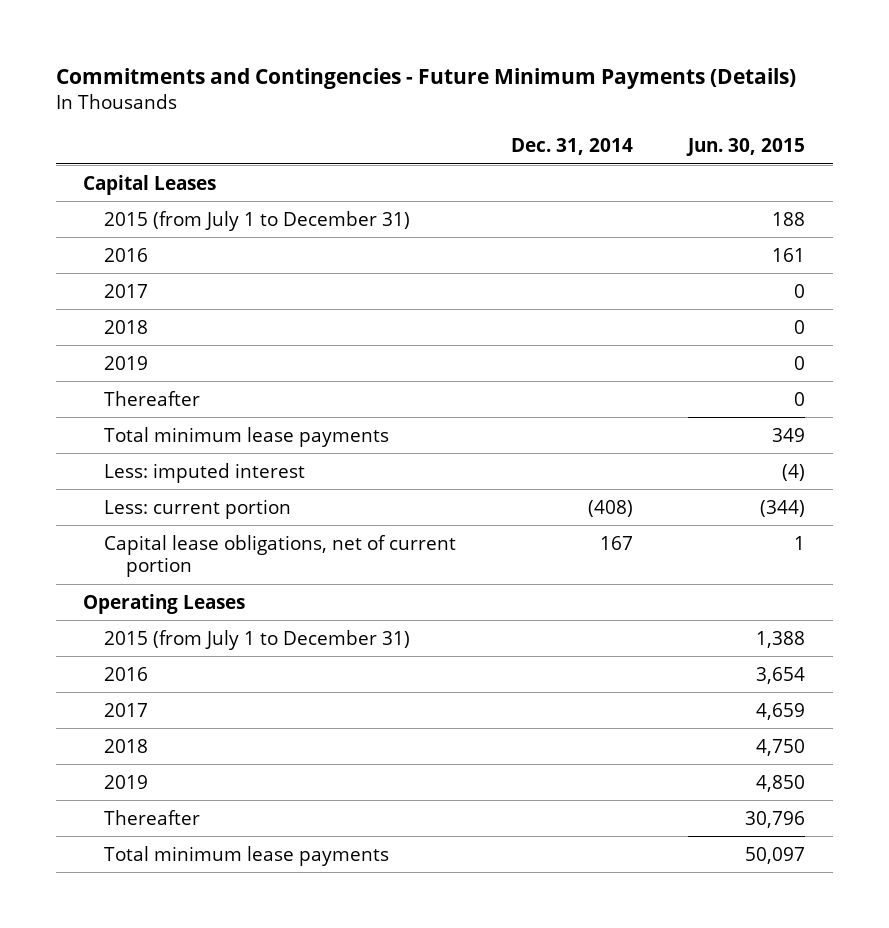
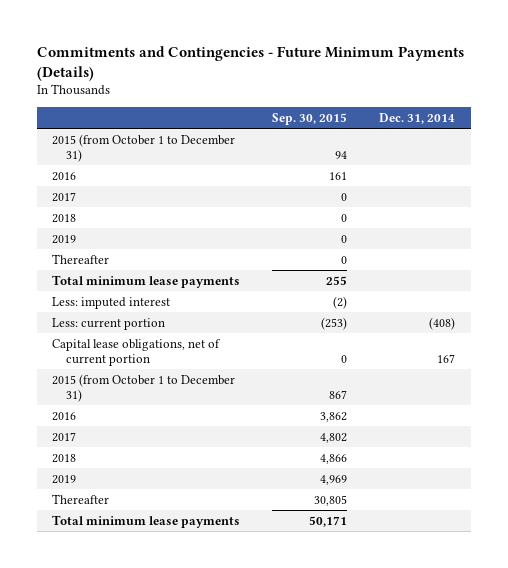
- | Dec. 31, 2014 | Jun. 30, 2015
+ | Sep. 30, 2015 | Dec. 31, 2014
- Capital Leases
- 2015 (from July 1 to December 31) | | 188
+ 2015 (from October 1 to December 31) | 94 |
- Operating Leases
- 2015 (from July 1 to December 31) | | 1,388
+ 2015 (from October 1 to December 31) | 867 |

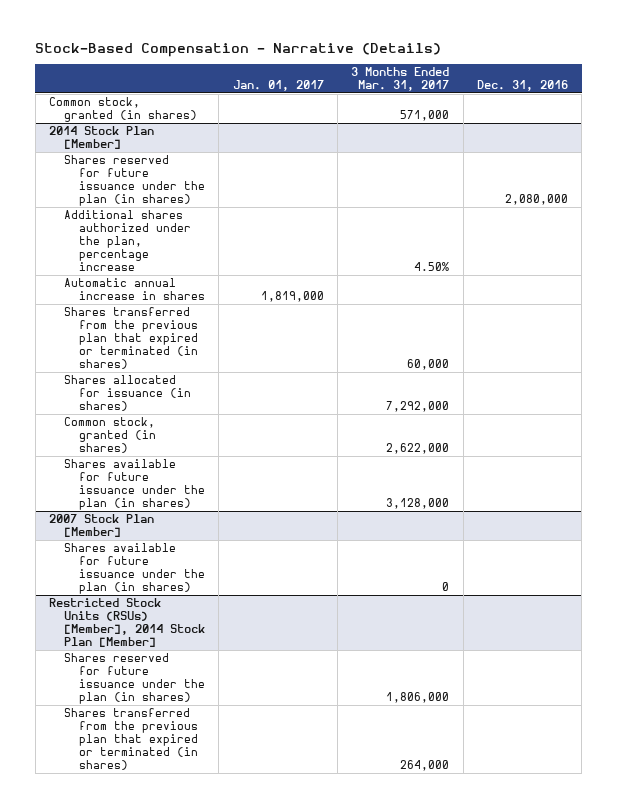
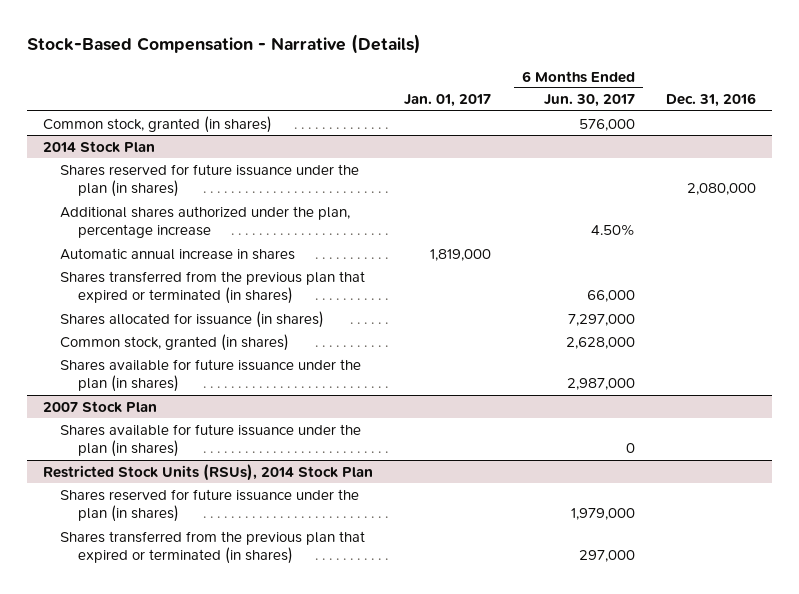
- | Jan. 01, 2017 | 3 Months Ended Mar. 31, 2017 | Dec. 31, 2016
+ | Jan. 01, 2017 | 6 Months Ended Jun. 30, 2017 | Dec. 31, 2016
- 2014 Stock Plan [Member]
+ 2014 Stock Plan
- 2007 Stock Plan [Member]
+ 2007 Stock Plan
- Restricted Stock Units (RSUs) [Member], 2014 Stock Plan [Member]
+ Restricted Stock Units (RSUs), 2014 Stock Plan

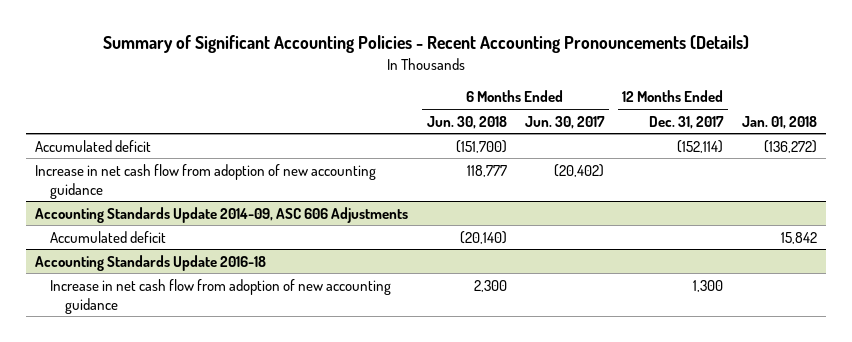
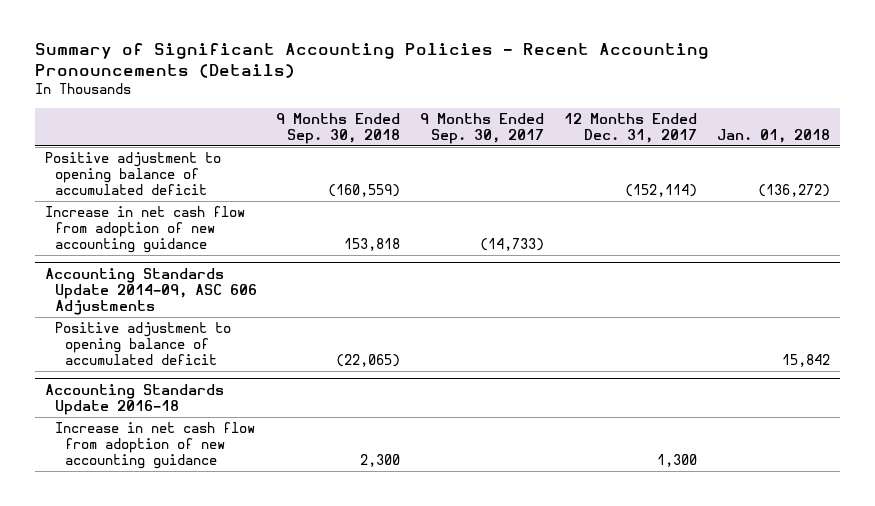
- | 6 Months Ended Jun. 30, 2018 | 6 Months Ended Jun. 30, 2017 | 12 Months Ended Dec. 31, 2017 | Jan. 01, 2018
+ | 9 Months Ended Sep. 30, 2018 | 9 Months Ended Sep. 30, 2017 | 12 Months Ended Dec. 31, 2017 | Jan. 01, 2018
- Accumulated deficit | (151,700) | | (152,114) | (136,272)
+ Positive adjustment to opening balance of accumulated deficit | (160,559) | | (152,114) | (136,272)
@ Accounting Standards Update 2014-09, ASC 606 Adjustments
- Accumulated deficit | (20,140) | | | 15,842
+ Positive adjustment to opening balance of accumulated deficit | (22,065) | | | 15,842

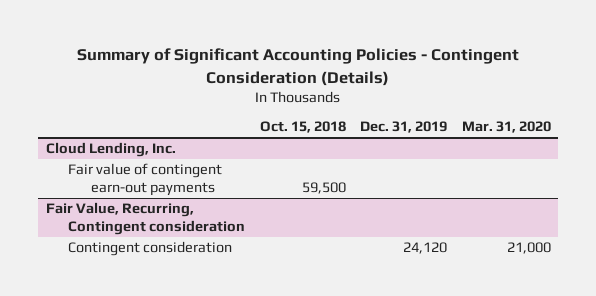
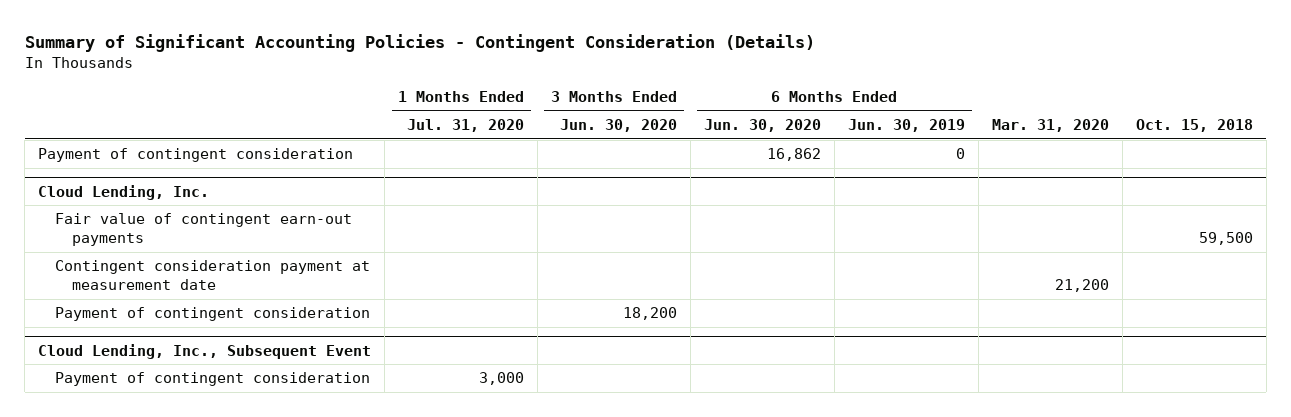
- | Oct. 15, 2018 | Dec. 31, 2019 | Mar. 31, 2020
+ | 1 Months Ended Jul. 31, 2020 | 3 Months Ended Jun. 30, 2020 | 6 Months Ended Jun. 30, 2020 | 6 Months Ended Jun. 30, 2019 | Mar. 31, 2020 | Oct. 15, 2018
+ Payment of contingent consideration | | | 16,862 | 0 | |
- Fair Value, Recurring, Contingent consideration
- Contingent consideration | | 24,120 | 21,000
@ Cloud Lending, Inc.
+ Contingent consideration payment at measurement date | | | | | 21,200 |
+ Payment of contingent consideration | | 18,200 | | | |
+ Cloud Lending, Inc., Subsequent Event
+ Payment of contingent consideration | 3,000 | | | | |

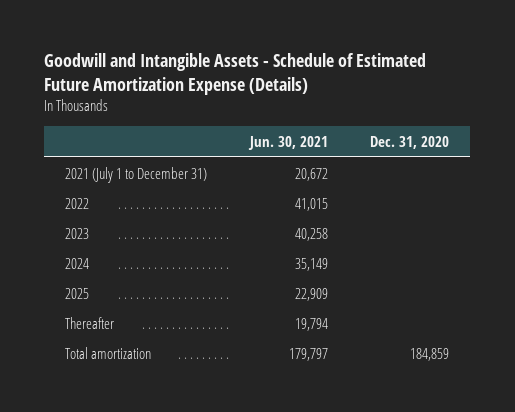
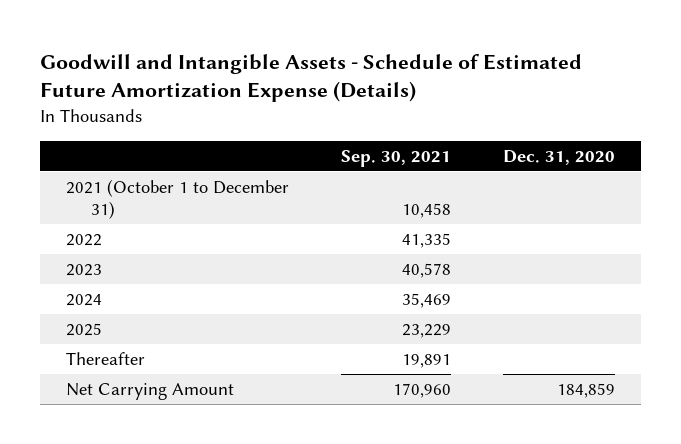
- | Jun. 30, 2021 | Dec. 31, 2020
+ | Sep. 30, 2021 | Dec. 31, 2020
- 2021 (July 1 to December 31) | 20,672 |
+ 2021 (October 1 to December 31) | 10,458 |
- Total amortization | 179,797 | 184,859
+ Net Carrying Amount | 170,960 | 184,859

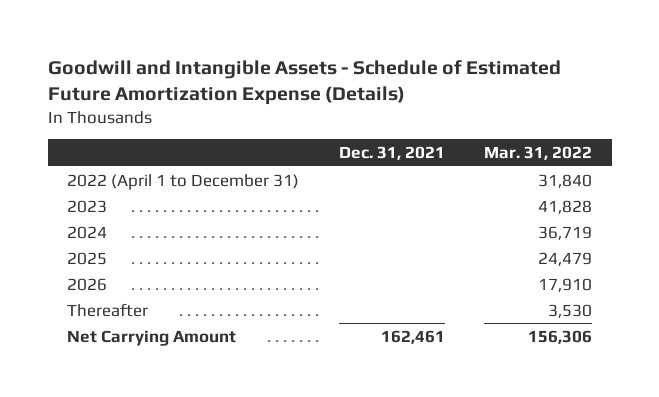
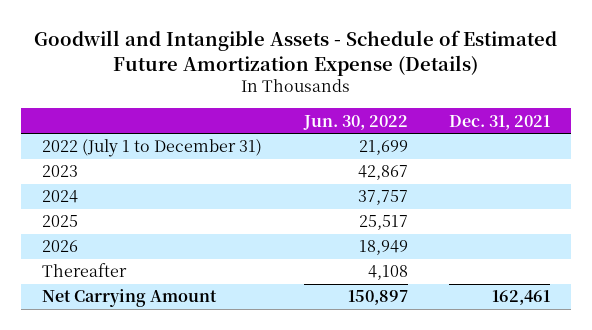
- | Dec. 31, 2021 | Mar. 31, 2022
+ | Jun. 30, 2022 | Dec. 31, 2021
- 2022 (April 1 to December 31) | | 31,840
+ 2022 (July 1 to December 31) | 21,699 |

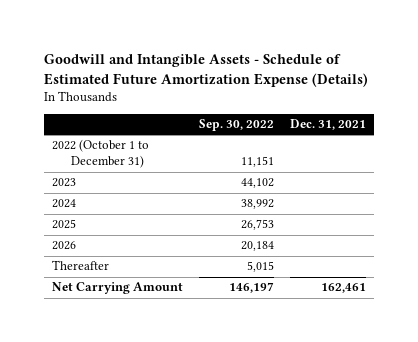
- | Jun. 30, 2022 | Dec. 31, 2021
+ | Sep. 30, 2022 | Dec. 31, 2021
- 2022 (July 1 to December 31) | 21,699 |
+ 2022 (October 1 to December 31) | 11,151 |

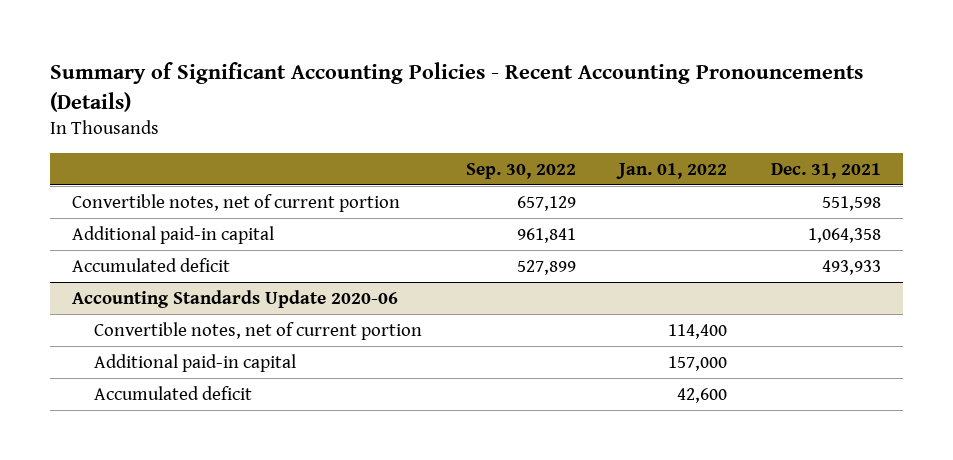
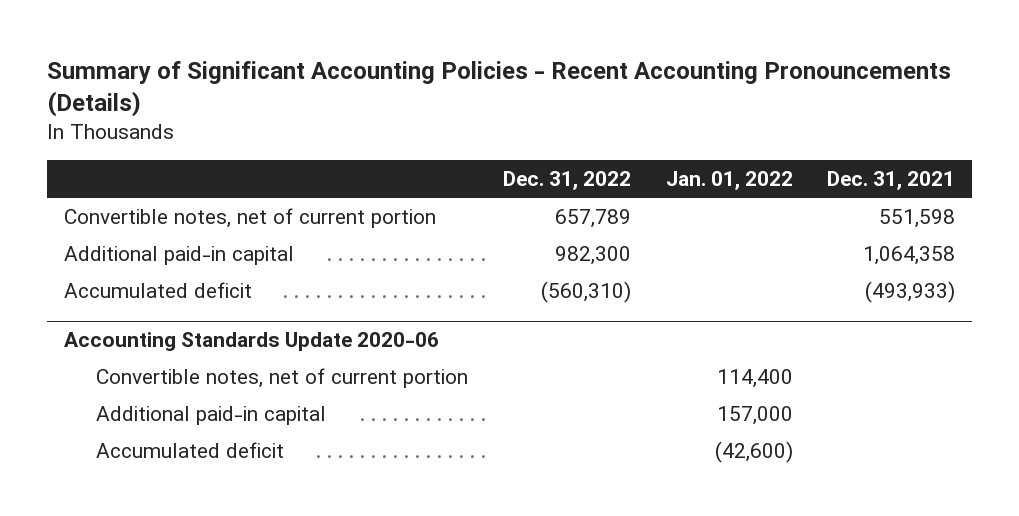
- | Sep. 30, 2022 | Jan. 01, 2022 | Dec. 31, 2021
+ | Dec. 31, 2022 | Jan. 01, 2022 | Dec. 31, 2021
- Accumulated deficit | 527,899 | | 493,933
+ Accumulated deficit | (560,310) | | (493,933)
@ Accounting Standards Update 2020-06
- Accumulated deficit | | 42,600 |
+ Accumulated deficit | | (42,600) |

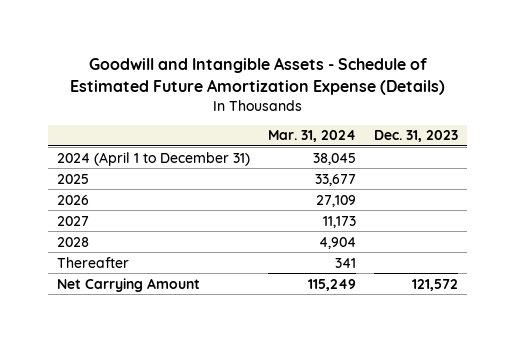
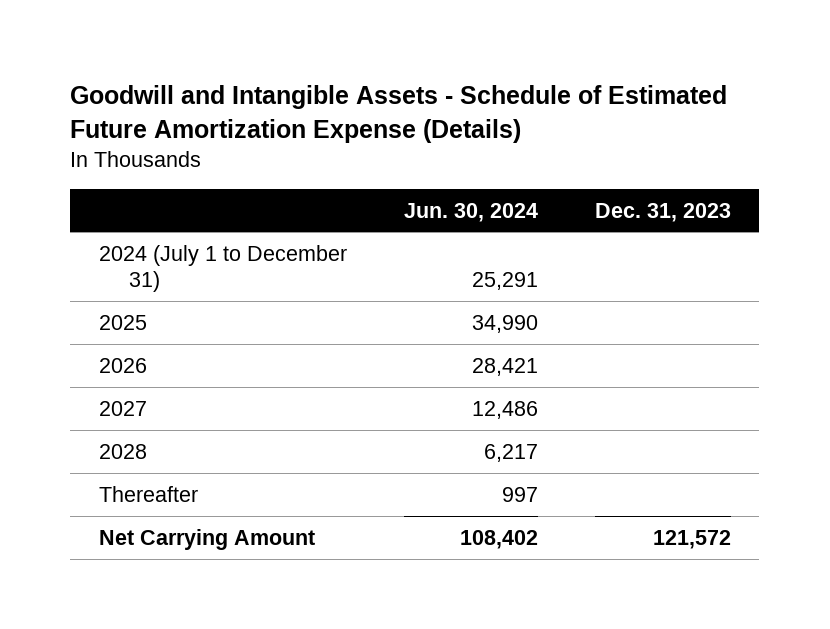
- | Mar. 31, 2024 | Dec. 31, 2023
+ | Jun. 30, 2024 | Dec. 31, 2023
- 2024 (April 1 to December 31) | 38,045 |
+ 2024 (July 1 to December 31) | 25,291 |

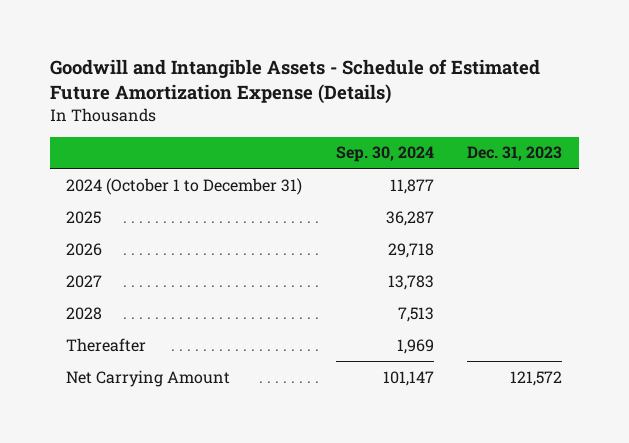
- | Jun. 30, 2024 | Dec. 31, 2023
+ | Sep. 30, 2024 | Dec. 31, 2023
- 2024 (July 1 to December 31) | 25,291 |
+ 2024 (October 1 to December 31) | 11,877 |

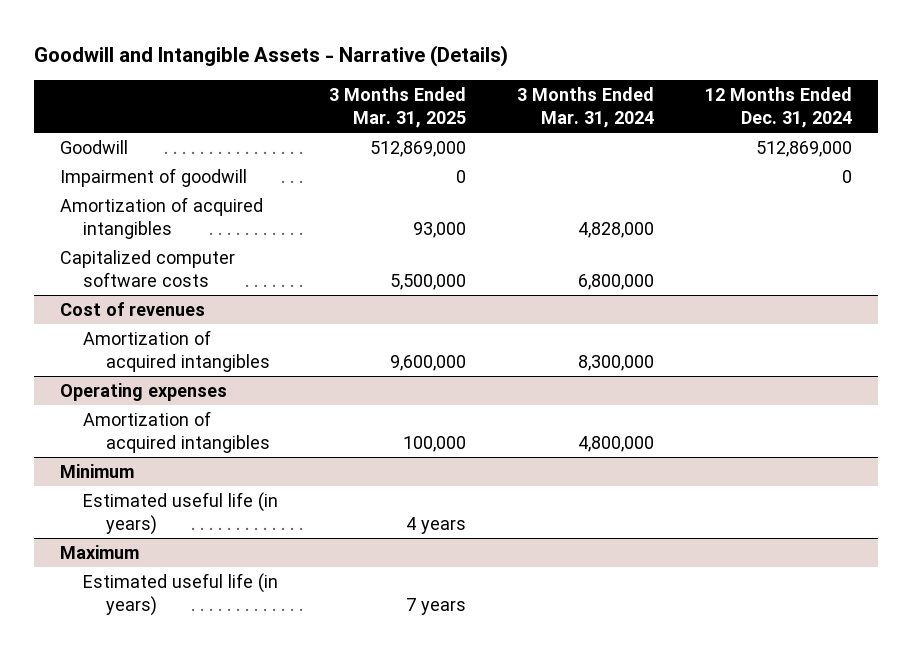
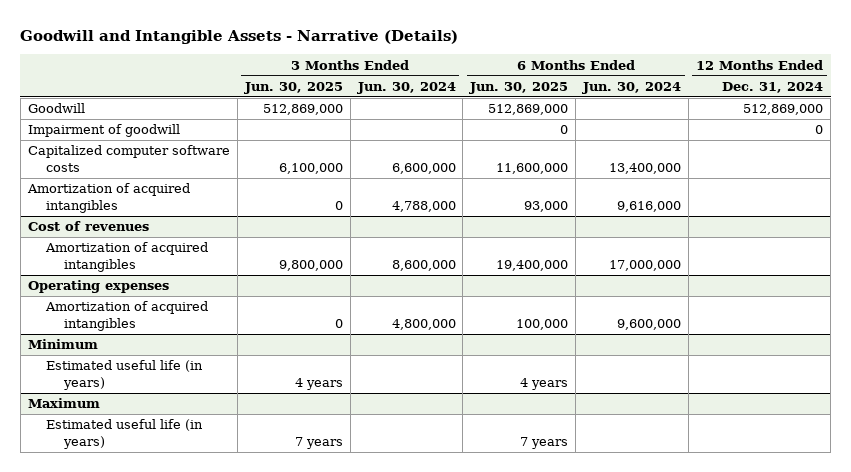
- | 3 Months Ended Mar. 31, 2025 | 3 Months Ended Mar. 31, 2024 | 12 Months Ended Dec. 31, 2024
+ | 3 Months Ended Jun. 30, 2025 | 3 Months Ended Jun. 30, 2024 | 6 Months Ended Jun. 30, 2025 | 6 Months Ended Jun. 30, 2024 | 12 Months Ended Dec. 31, 2024
moved down: Amortization of acquired intangibles | 0 | 4,788,000 | 93,000 | 9,616,000 |

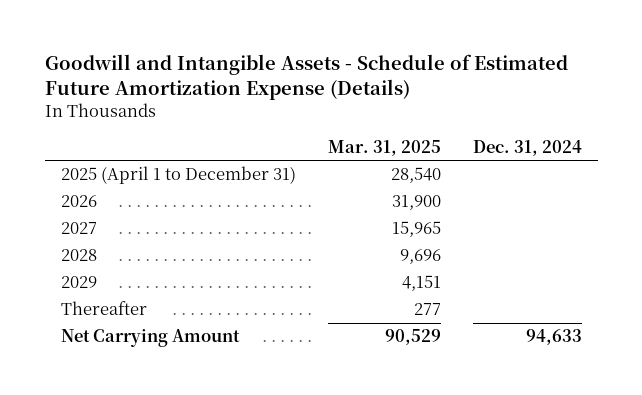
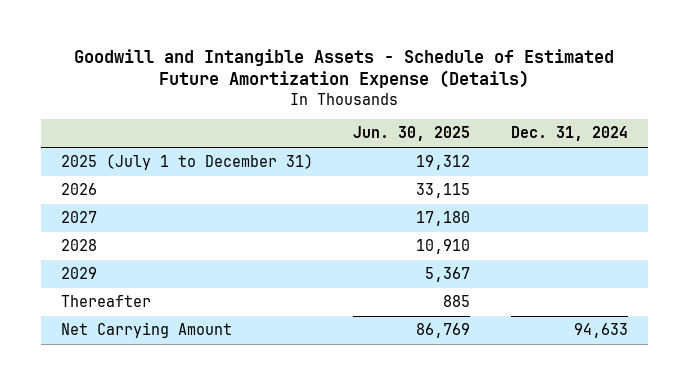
- | Mar. 31, 2025 | Dec. 31, 2024
+ | Jun. 30, 2025 | Dec. 31, 2024
- 2025 (April 1 to December 31) | 28,540 |
+ 2025 (July 1 to December 31) | 19,312 |

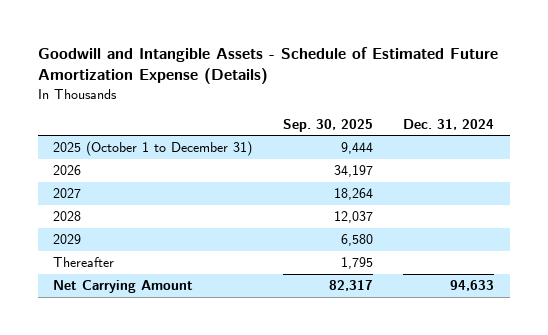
- | Jun. 30, 2025 | Dec. 31, 2024
+ | Sep. 30, 2025 | Dec. 31, 2024
- 2025 (July 1 to December 31) | 19,312 |
+ 2025 (October 1 to December 31) | 9,444 |

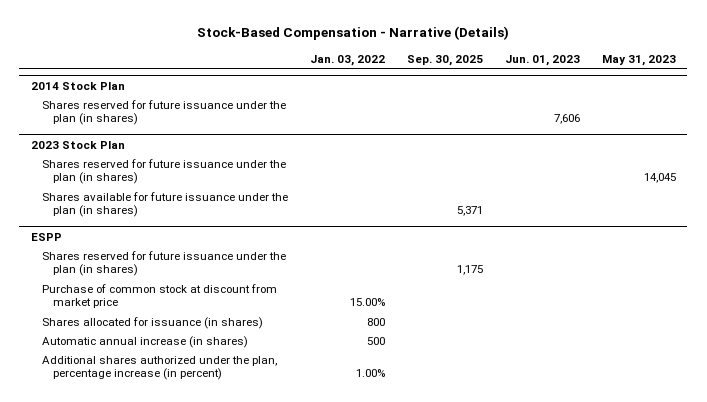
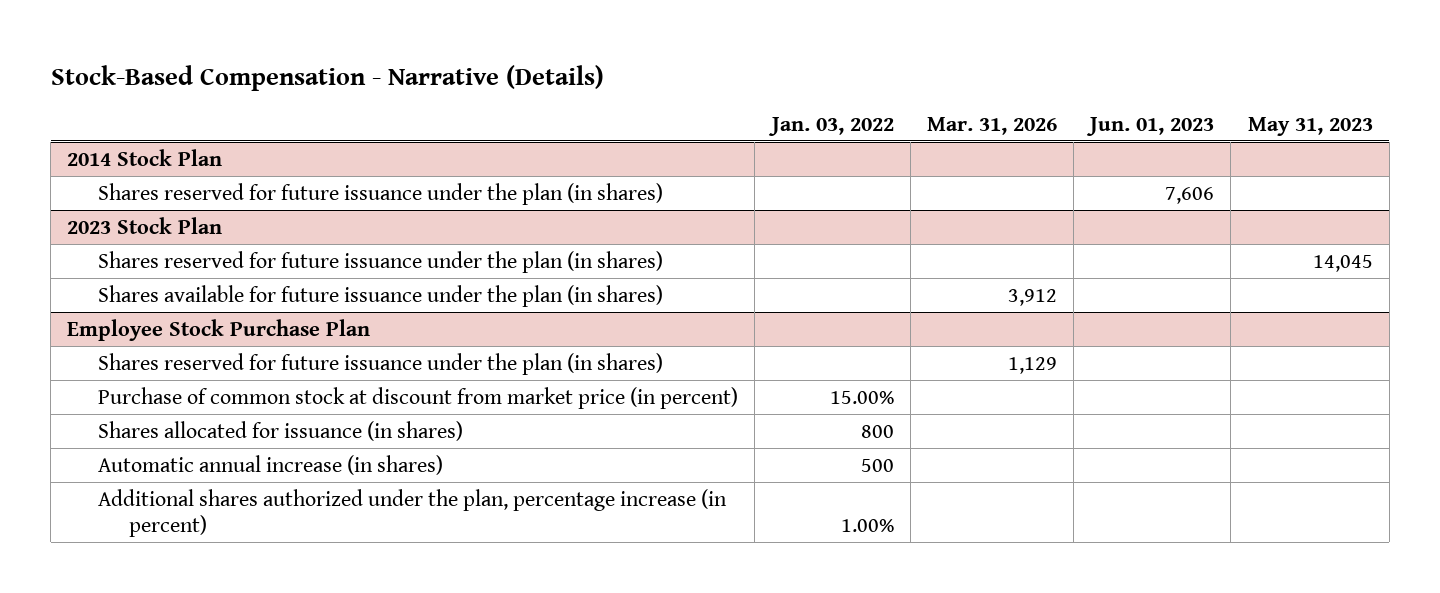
- | Jan. 03, 2022 | Sep. 30, 2025 | Jun. 01, 2023 | May 31, 2023
+ | Jan. 03, 2022 | Mar. 31, 2026 | Jun. 01, 2023 | May 31, 2023
- ESPP
+ Employee Stock Purchase Plan
- Purchase of common stock at discount from market price | 15.00% | | |
+ Purchase of common stock at discount from market price (in percent) | 15.00% | | |

